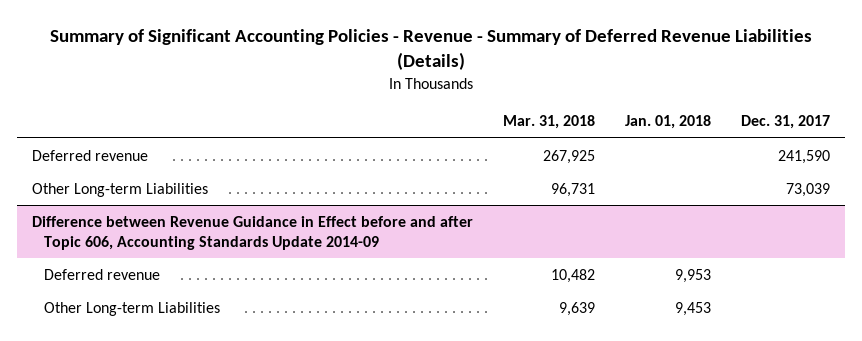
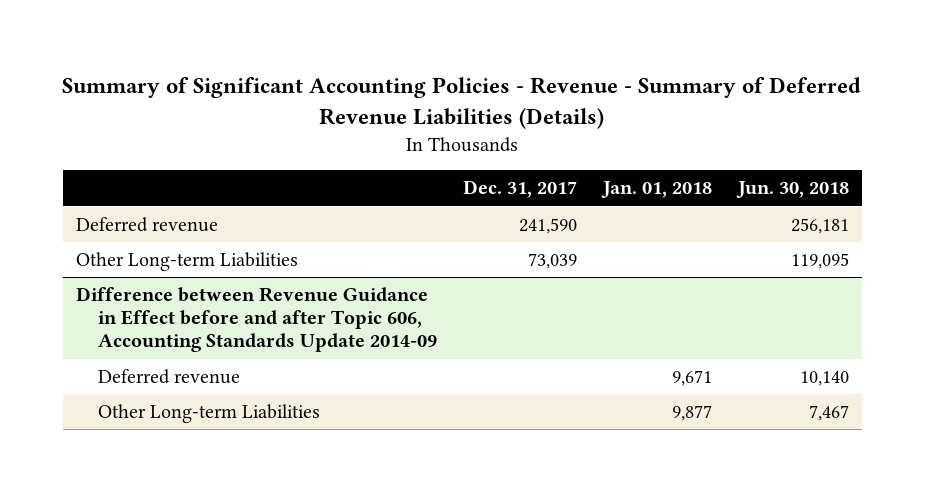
- | Mar. 31, 2018 | Jan. 01, 2018 | Dec. 31, 2017
+ | Dec. 31, 2017 | Jan. 01, 2018 | Jun. 30, 2018
@ Difference between Revenue Guidance in Effect before and after Topic 606, Accounting Standards Update 2014-09
- Deferred revenue | 10,482 | 9,953 |
- Other Long-term Liabilities | 9,639 | 9,453 |
+ Deferred revenue | | 9,671 | 10,140
+ Other Long-term Liabilities | | 9,877 | 7,467

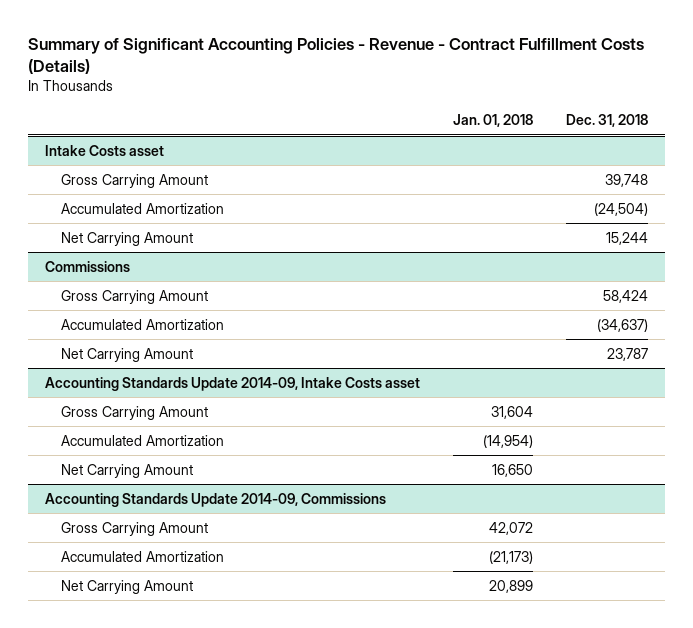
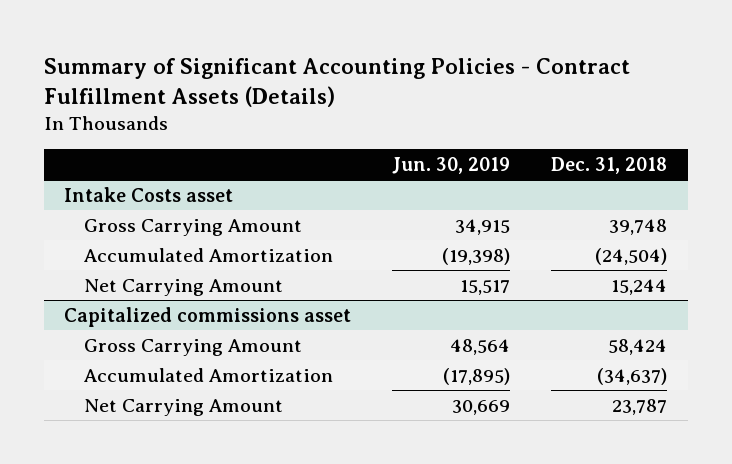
- Summary of Significant Accounting Policies - Revenue - Contract Fulfillment Costs (Details)
+ Summary of Significant Accounting Policies - Contract Fulfillment Assets (Details)
- | Jan. 01, 2018 | Dec. 31, 2018
+ | Jun. 30, 2019 | Dec. 31, 2018
- Commissions
+ Capitalized commissions asset
- Accounting Standards Update 2014-09, Intake Costs asset
- Gross Carrying Amount | 31,604 |
- Accumulated Amortization | (14,954) |
- Net Carrying Amount | 16,650 |
- Accounting Standards Update 2014-09, Commissions
- Gross Carrying Amount | 42,072 |
- Accumulated Amortization | (21,173) |
- Net Carrying Amount | 20,899 |

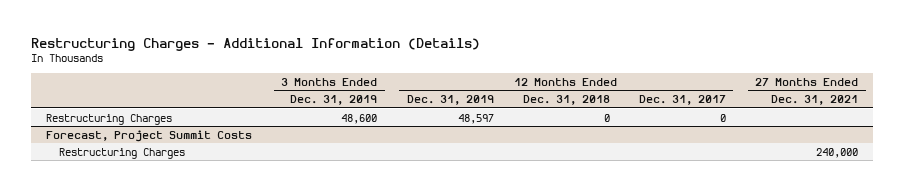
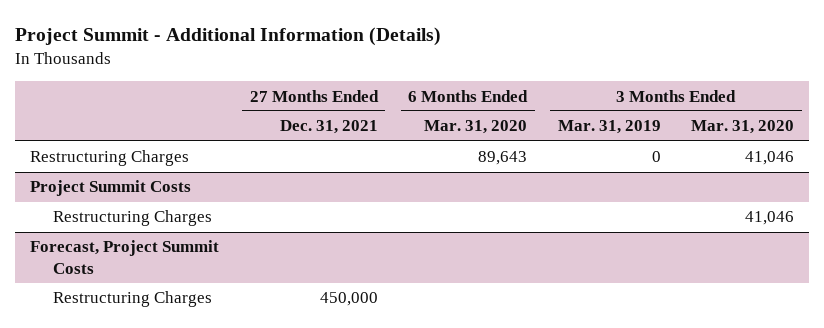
- Restructuring Charges - Additional Information (Details)
+ Project Summit - Additional Information (Details)
- | 3 Months Ended Dec. 31, 2019 | 12 Months Ended Dec. 31, 2019 | 12 Months Ended Dec. 31, 2018 | 12 Months Ended Dec. 31, 2017 | 27 Months Ended Dec. 31, 2021
+ | 27 Months Ended Dec. 31, 2021 | 6 Months Ended Mar. 31, 2020 | 3 Months Ended Mar. 31, 2019 | 3 Months Ended Mar. 31, 2020
+ Project Summit Costs
+ Restructuring Charges | | | | 41,046
@ Forecast, Project Summit Costs
- Restructuring Charges | | | | | 240,000
+ Restructuring Charges | 450,000 | | |

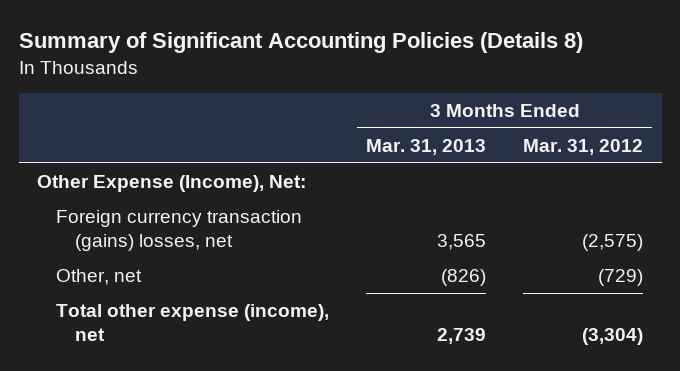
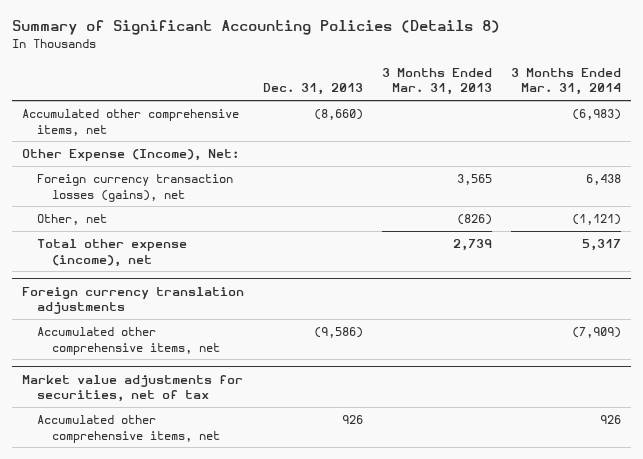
- | 3 Months Ended Mar. 31, 2013 | 3 Months Ended Mar. 31, 2012
+ | Dec. 31, 2013 | 3 Months Ended Mar. 31, 2013 | 3 Months Ended Mar. 31, 2014
+ Accumulated other comprehensive items, net | (8,660) | | (6,983)
- Foreign currency transaction (gains) losses, net | 3,565 | (2,575)
+ Foreign currency transaction losses (gains), net | | 3,565 | 6,438
+ Foreign currency translation adjustments
+ Accumulated other comprehensive items, net | (9,586) | | (7,909)
+ Market value adjustments for securities, net of tax
+ Accumulated other comprehensive items, net | 926 | | 926

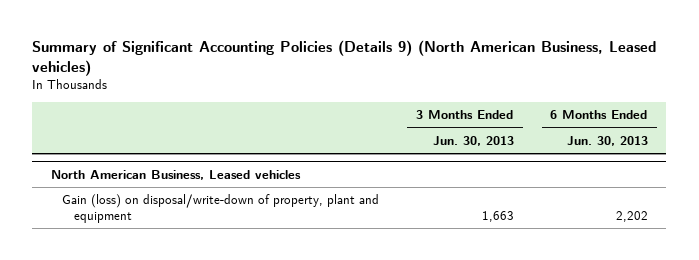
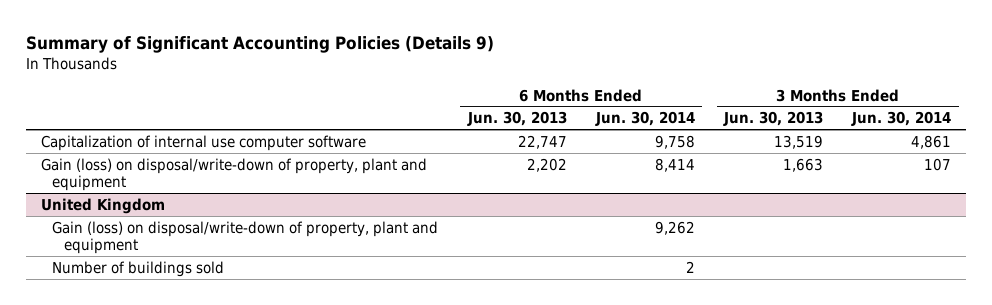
- Summary of Significant Accounting Policies (Details 9) (North American Business, Leased vehicles)
+ Summary of Significant Accounting Policies (Details 9)
- | 3 Months Ended Jun. 30, 2013 | 6 Months Ended Jun. 30, 2013
+ | 6 Months Ended Jun. 30, 2013 | 6 Months Ended Jun. 30, 2014 | 3 Months Ended Jun. 30, 2013 | 3 Months Ended Jun. 30, 2014
- North American Business, Leased vehicles
+ Capitalization of internal use computer software | 22,747 | 9,758 | 13,519 | 4,861
+ United Kingdom
+ Gain (loss) on disposal/write-down of property, plant and equipment | | 9,262 | |
+ Number of buildings sold | | 2 | |

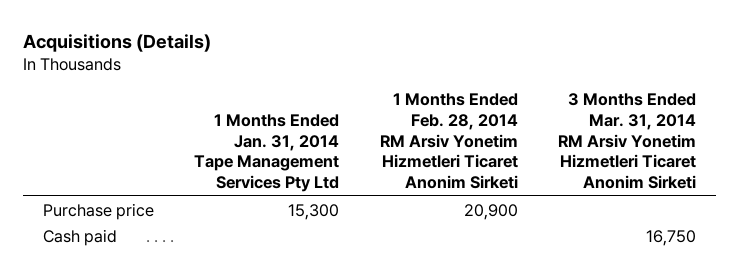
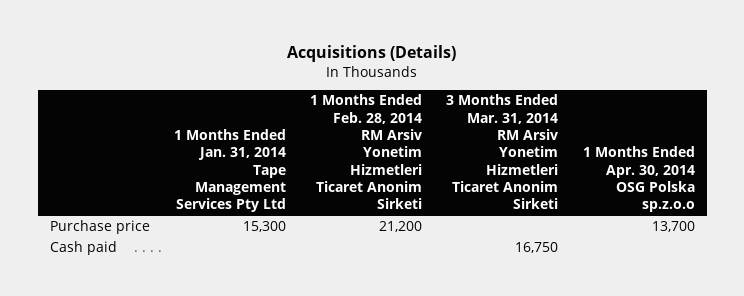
- | 1 Months Ended Jan. 31, 2014 Tape Management Services Pty Ltd | 1 Months Ended Feb. 28, 2014 RM Arsiv Yonetim Hizmetleri Ticaret Anonim Sirketi | 3 Months Ended Mar. 31, 2014 RM Arsiv Yonetim Hizmetleri Ticaret Anonim Sirketi
+ | 1 Months Ended Jan. 31, 2014 Tape Management Services Pty Ltd | 1 Months Ended Feb. 28, 2014 RM Arsiv Yonetim Hizmetleri Ticaret Anonim Sirketi | 3 Months Ended Mar. 31, 2014 RM Arsiv Yonetim Hizmetleri Ticaret Anonim Sirketi | 1 Months Ended Apr. 30, 2014 OSG Polska sp.z.o.o
- Purchase price | 15,300 | 20,900 |
+ Purchase price | 15,300 | 21,200 | | 13,700

